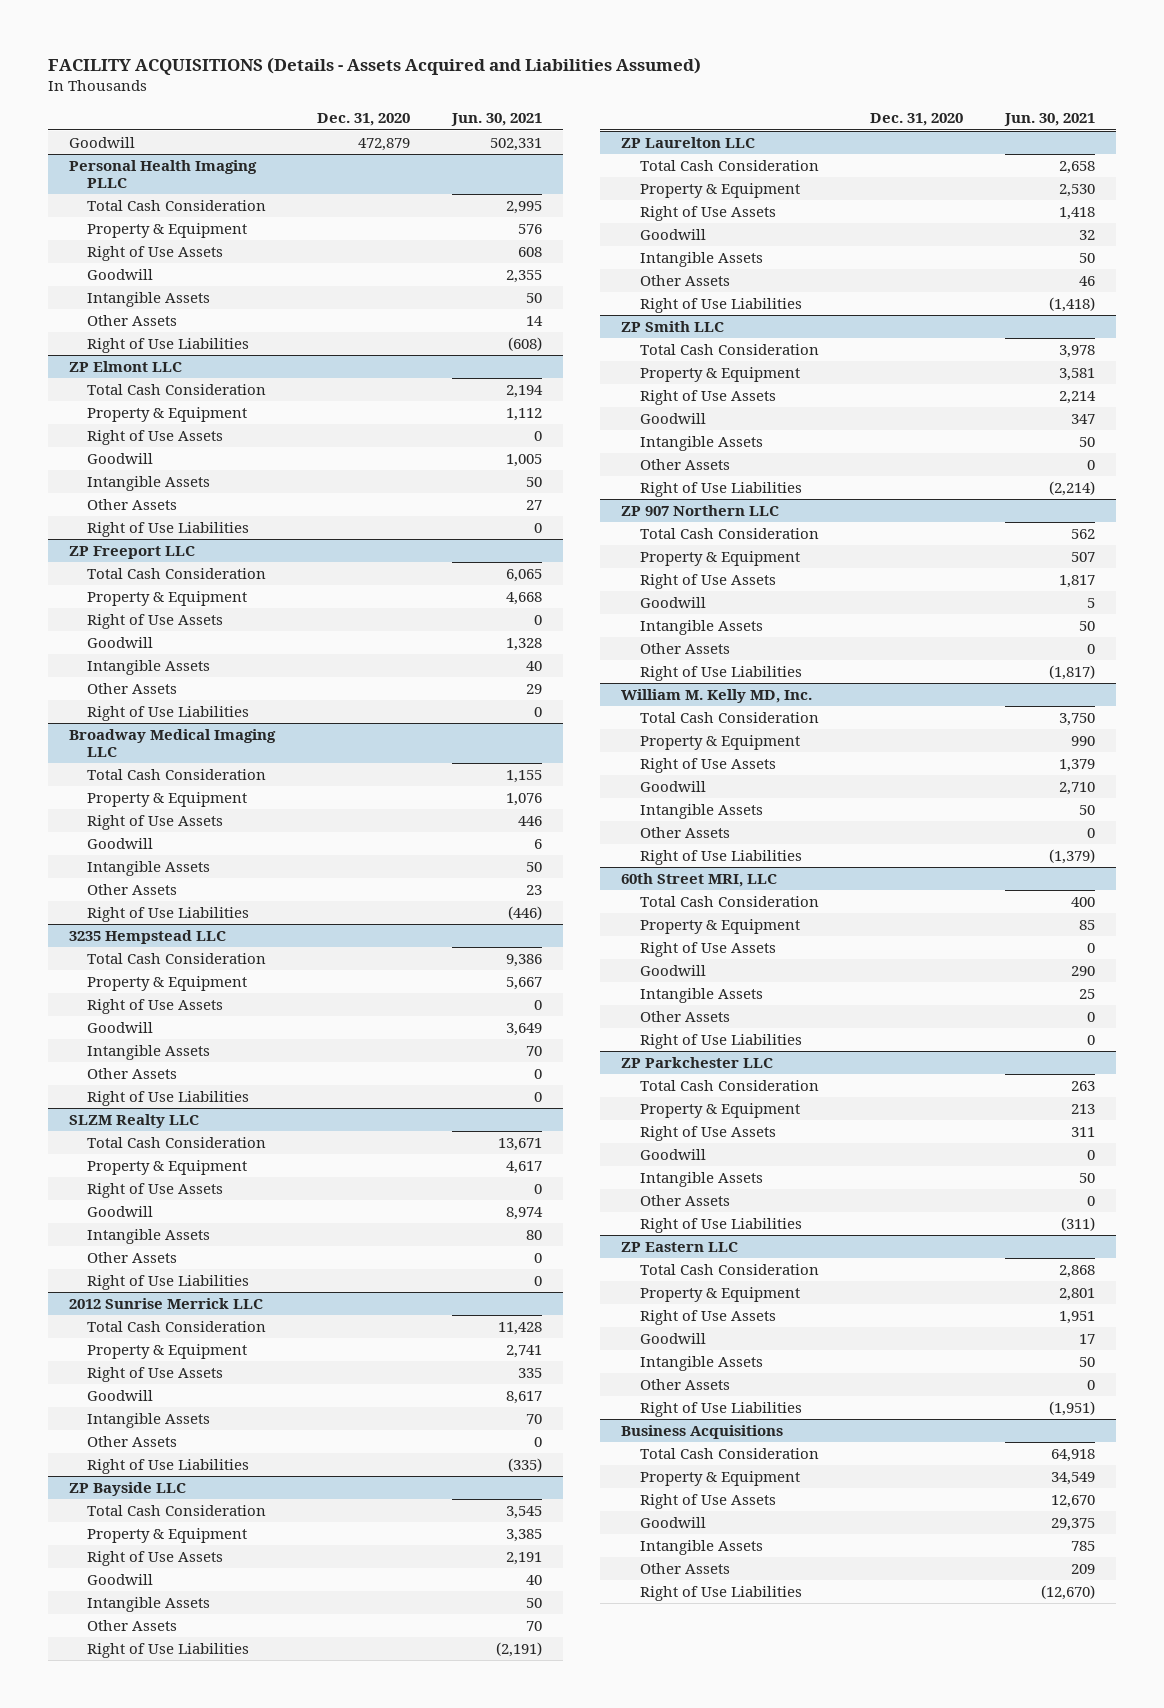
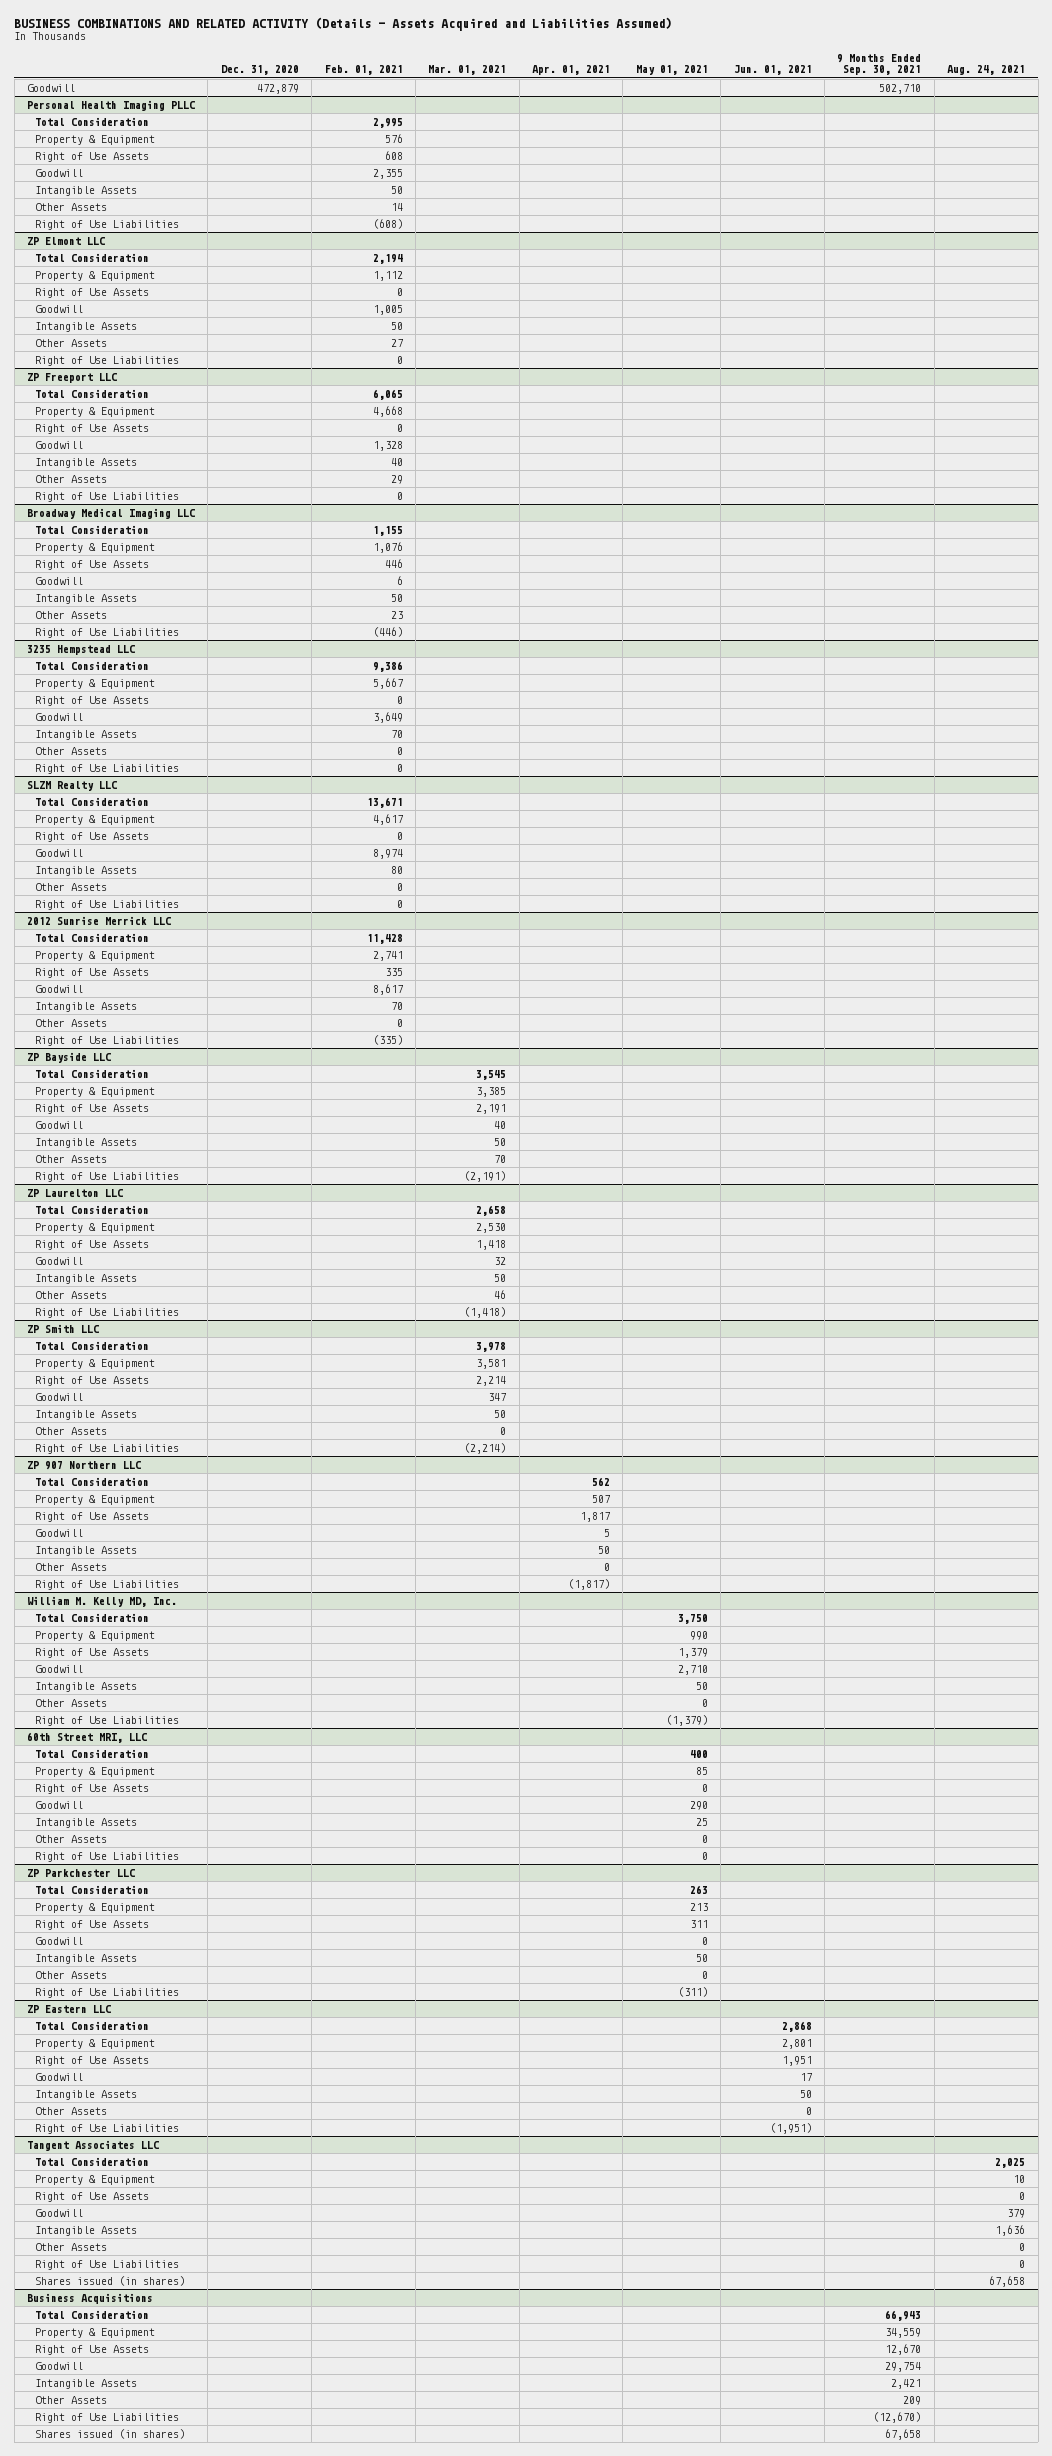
- FACILITY ACQUISITIONS (Details - Assets Acquired and Liabilities Assumed)
+ BUSINESS COMBINATIONS AND RELATED ACTIVITY (Details - Assets Acquired and Liabilities Assumed)
- | Dec. 31, 2020 | Jun. 30, 2021
+ | Dec. 31, 2020 | Feb. 01, 2021 | Mar. 01, 2021 | Apr. 01, 2021 | May 01, 2021 | Jun. 01, 2021 | 9 Months Ended Sep. 30, 2021 | Aug. 24, 2021
@ Personal Health Imaging PLLC
- Total Cash Consideration | | 2,995
+ Total Consideration | | 2,995 | | | | | |
@ ZP Elmont LLC
- Total Cash Consideration | | 2,194
+ Total Consideration | | 2,194 | | | | | |
@ ZP Freeport LLC
- Total Cash Consideration | | 6,065
+ Total Consideration | | 6,065 | | | | | |
@ Broadway Medical Imaging LLC
- Total Cash Consideration | | 1,155
+ Total Consideration | | 1,155 | | | | | |
@ 3235 Hempstead LLC
- Total Cash Consideration | | 9,386
+ Total Consideration | | 9,386 | | | | | |
@ SLZM Realty LLC
- Total Cash Consideration | | 13,671
+ Total Consideration | | 13,671 | | | | | |
@ 2012 Sunrise Merrick LLC
- Total Cash Consideration | | 11,428
+ Total Consideration | | 11,428 | | | | | |
@ ZP Bayside LLC
- Total Cash Consideration | | 3,545
+ Total Consideration | | | 3,545 | | | | |
@ ZP Laurelton LLC
- Total Cash Consideration | | 2,658
+ Total Consideration | | | 2,658 | | | | |
@ ZP Smith LLC
- Total Cash Consideration | | 3,978
+ Total Consideration | | | 3,978 | | | | |
@ ZP 907 Northern LLC
- Total Cash Consideration | | 562
+ Total Consideration | | | | 562 | | | |
@ William M. Kelly MD, Inc.
- Total Cash Consideration | | 3,750
+ Total Consideration | | | | | 3,750 | | |
@ 60th Street MRI, LLC
- Total Cash Consideration | | 400
+ Total Consideration | | | | | 400 | | |
@ ZP Parkchester LLC
- Total Cash Consideration | | 263
+ Total Consideration | | | | | 263 | | |
@ ZP Eastern LLC
- Total Cash Consideration | | 2,868
+ Total Consideration | | | | | | 2,868 | |
+ Tangent Associates LLC
+ Total Consideration | | | | | | | | 2,025
+ Property & Equipment | | | | | | | | 10
+ Right of Use Assets | | | | | | | | 0
+ Goodwill | | | | | | | | 379
+ Intangible Assets | | | | | | | | 1,636
+ Other Assets | | | | | | | | 0
+ Right of Use Liabilities | | | | | | | | 0
+ Shares issued (in shares) | | | | | | | | 67,658
@ Business Acquisitions
- Total Cash Consideration | | 64,918
+ Total Consideration | | | | | | | 66,943 |
+ Shares issued (in shares) | | | | | | | 67,658 |

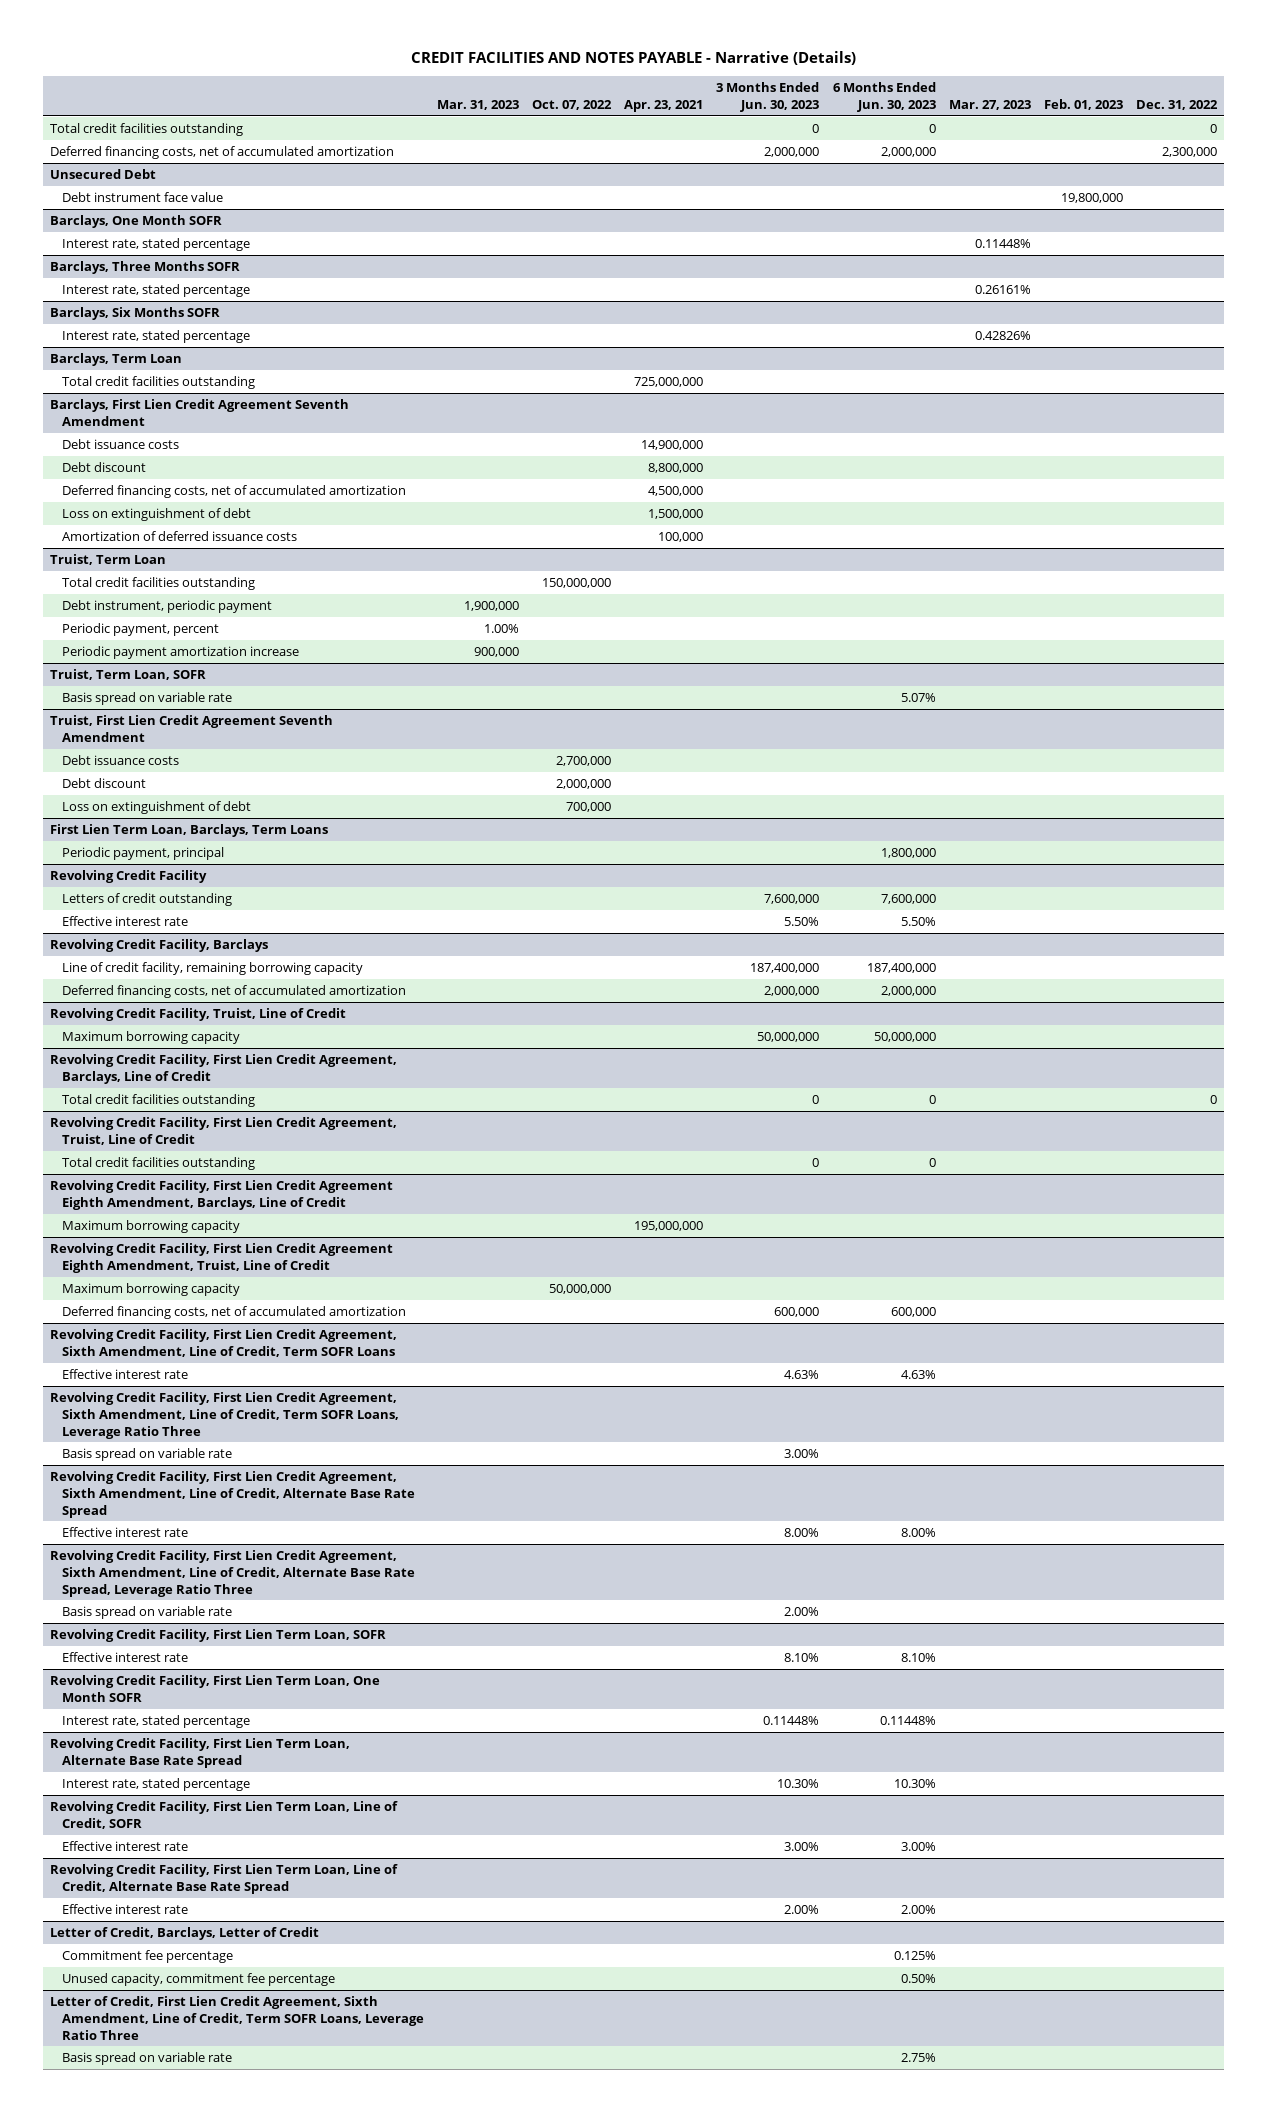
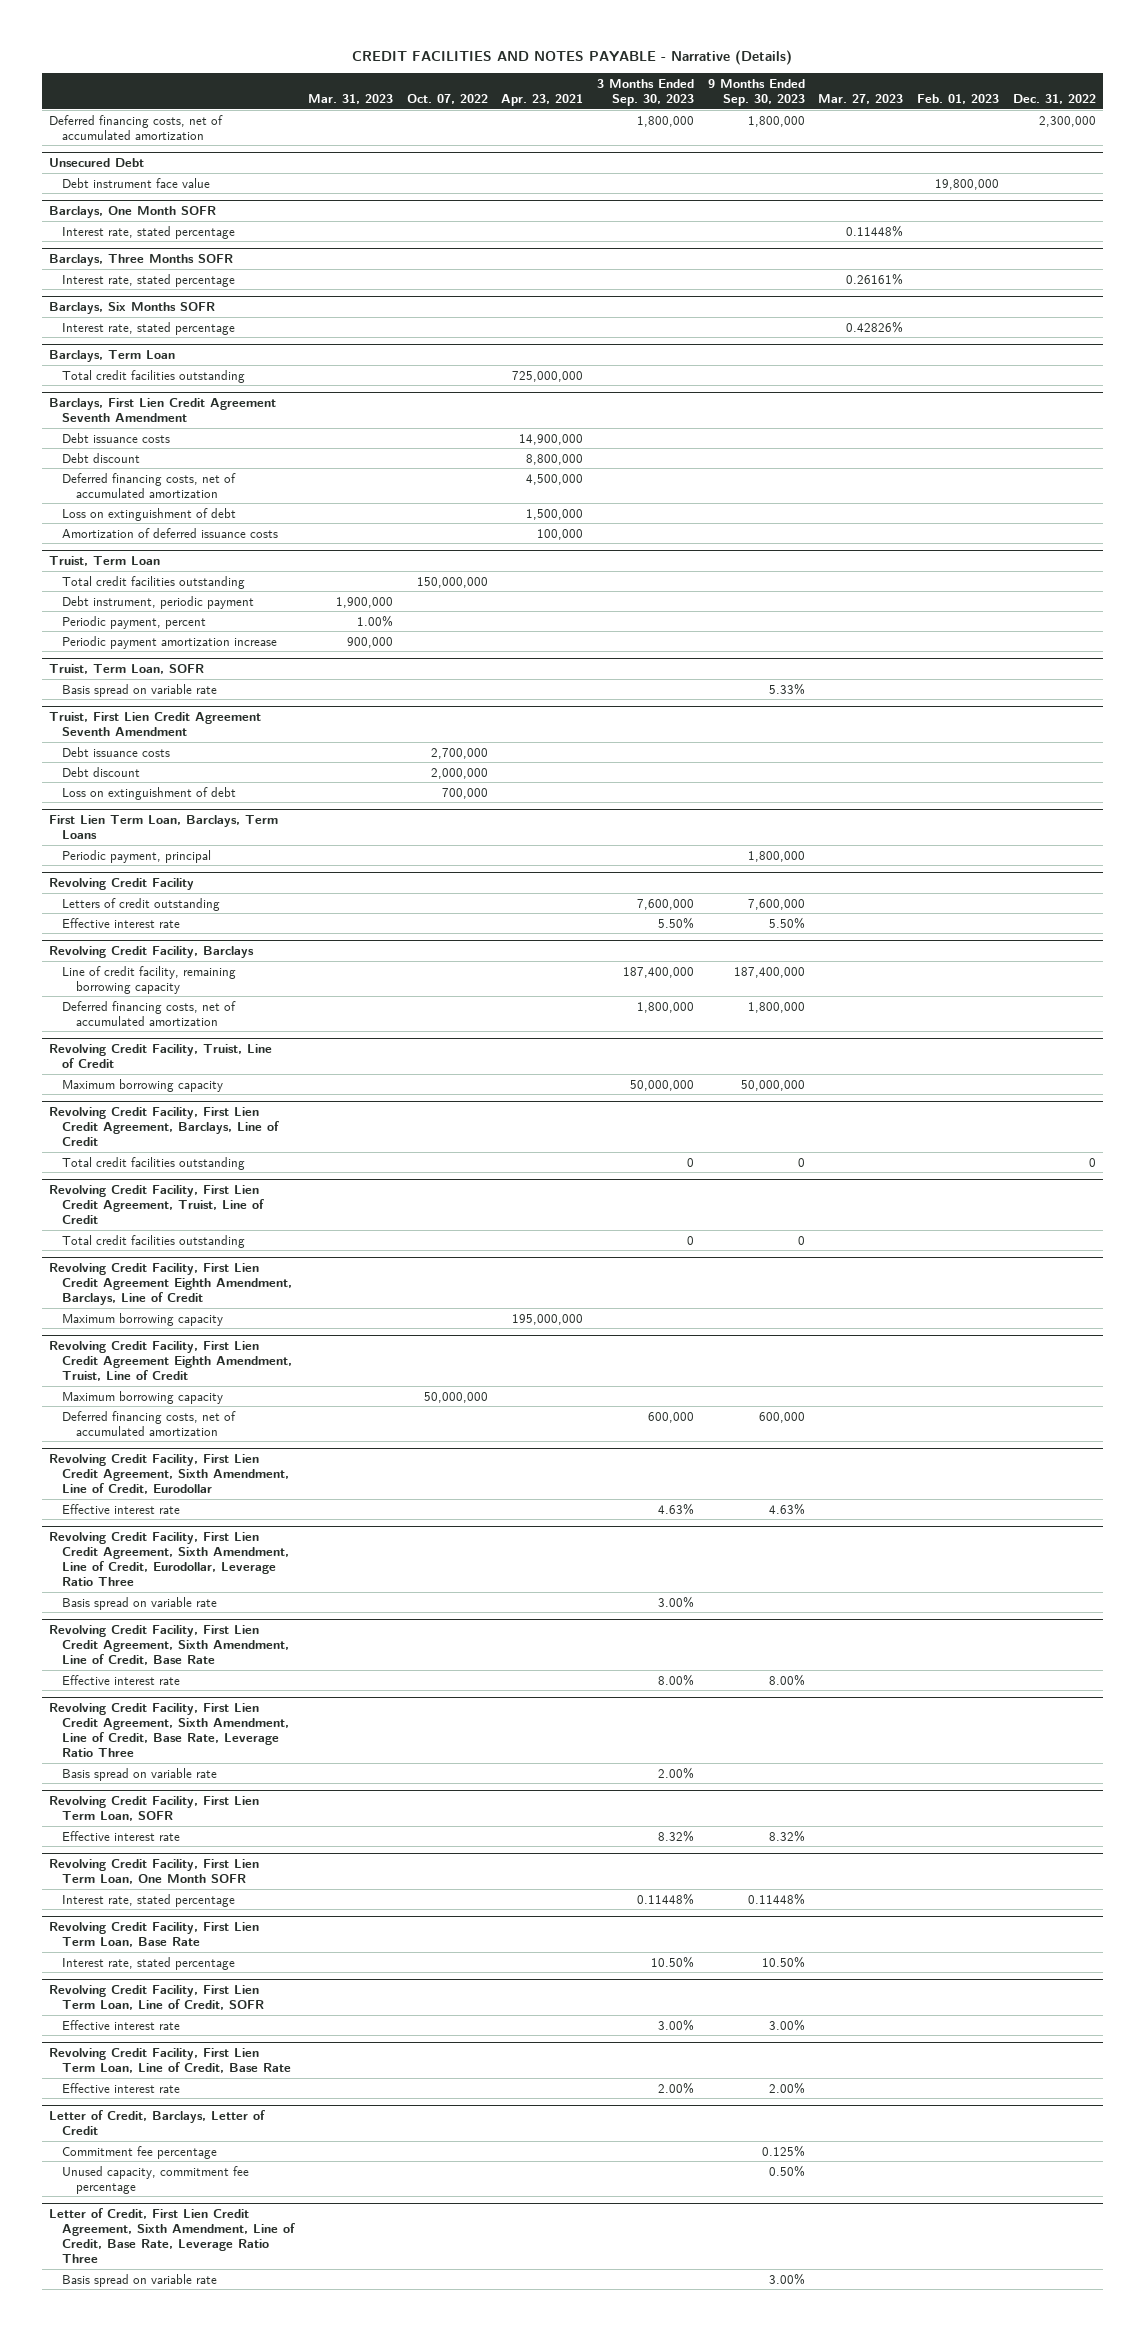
- | Mar. 31, 2023 | Oct. 07, 2022 | Apr. 23, 2021 | 3 Months Ended Jun. 30, 2023 | 6 Months Ended Jun. 30, 2023 | Mar. 27, 2023 | Feb. 01, 2023 | Dec. 31, 2022
+ | Mar. 31, 2023 | Oct. 07, 2022 | Apr. 23, 2021 | 3 Months Ended Sep. 30, 2023 | 9 Months Ended Sep. 30, 2023 | Mar. 27, 2023 | Feb. 01, 2023 | Dec. 31, 2022
- Total credit facilities outstanding | | | | 0 | 0 | | | 0
- Revolving Credit Facility, First Lien Credit Agreement, Sixth Amendment, Line of Credit, Term SOFR Loans
+ Revolving Credit Facility, First Lien Credit Agreement, Sixth Amendment, Line of Credit, Eurodollar
- Revolving Credit Facility, First Lien Credit Agreement, Sixth Amendment, Line of Credit, Term SOFR Loans, Leverage Ratio Three
+ Revolving Credit Facility, First Lien Credit Agreement, Sixth Amendment, Line of Credit, Eurodollar, Leverage Ratio Three
- Revolving Credit Facility, First Lien Credit Agreement, Sixth Amendment, Line of Credit, Alternate Base Rate Spread
+ Revolving Credit Facility, First Lien Credit Agreement, Sixth Amendment, Line of Credit, Base Rate
- Revolving Credit Facility, First Lien Credit Agreement, Sixth Amendment, Line of Credit, Alternate Base Rate Spread, Leverage Ratio Three
+ Revolving Credit Facility, First Lien Credit Agreement, Sixth Amendment, Line of Credit, Base Rate, Leverage Ratio Three
- Revolving Credit Facility, First Lien Term Loan, Alternate Base Rate Spread
+ Revolving Credit Facility, First Lien Term Loan, Base Rate
- Revolving Credit Facility, First Lien Term Loan, Line of Credit, Alternate Base Rate Spread
+ Revolving Credit Facility, First Lien Term Loan, Line of Credit, Base Rate
- Letter of Credit, First Lien Credit Agreement, Sixth Amendment, Line of Credit, Term SOFR Loans, Leverage Ratio Three
+ Letter of Credit, First Lien Credit Agreement, Sixth Amendment, Line of Credit, Base Rate, Leverage Ratio Three

